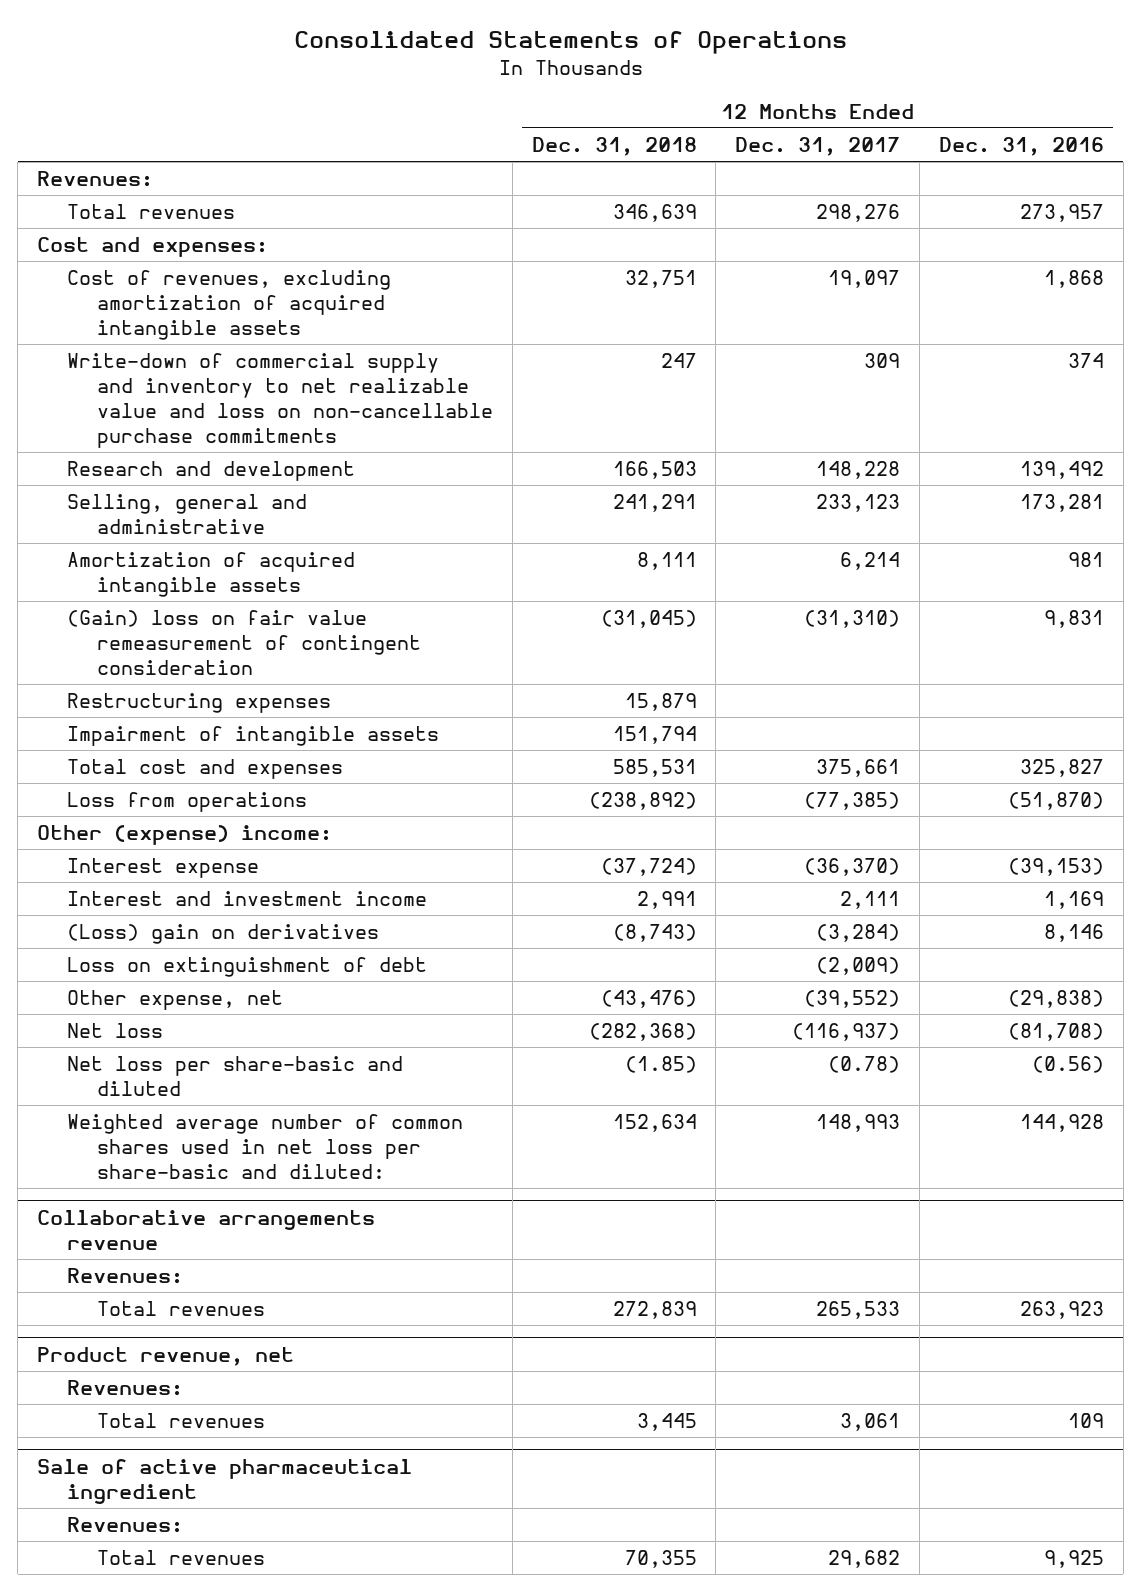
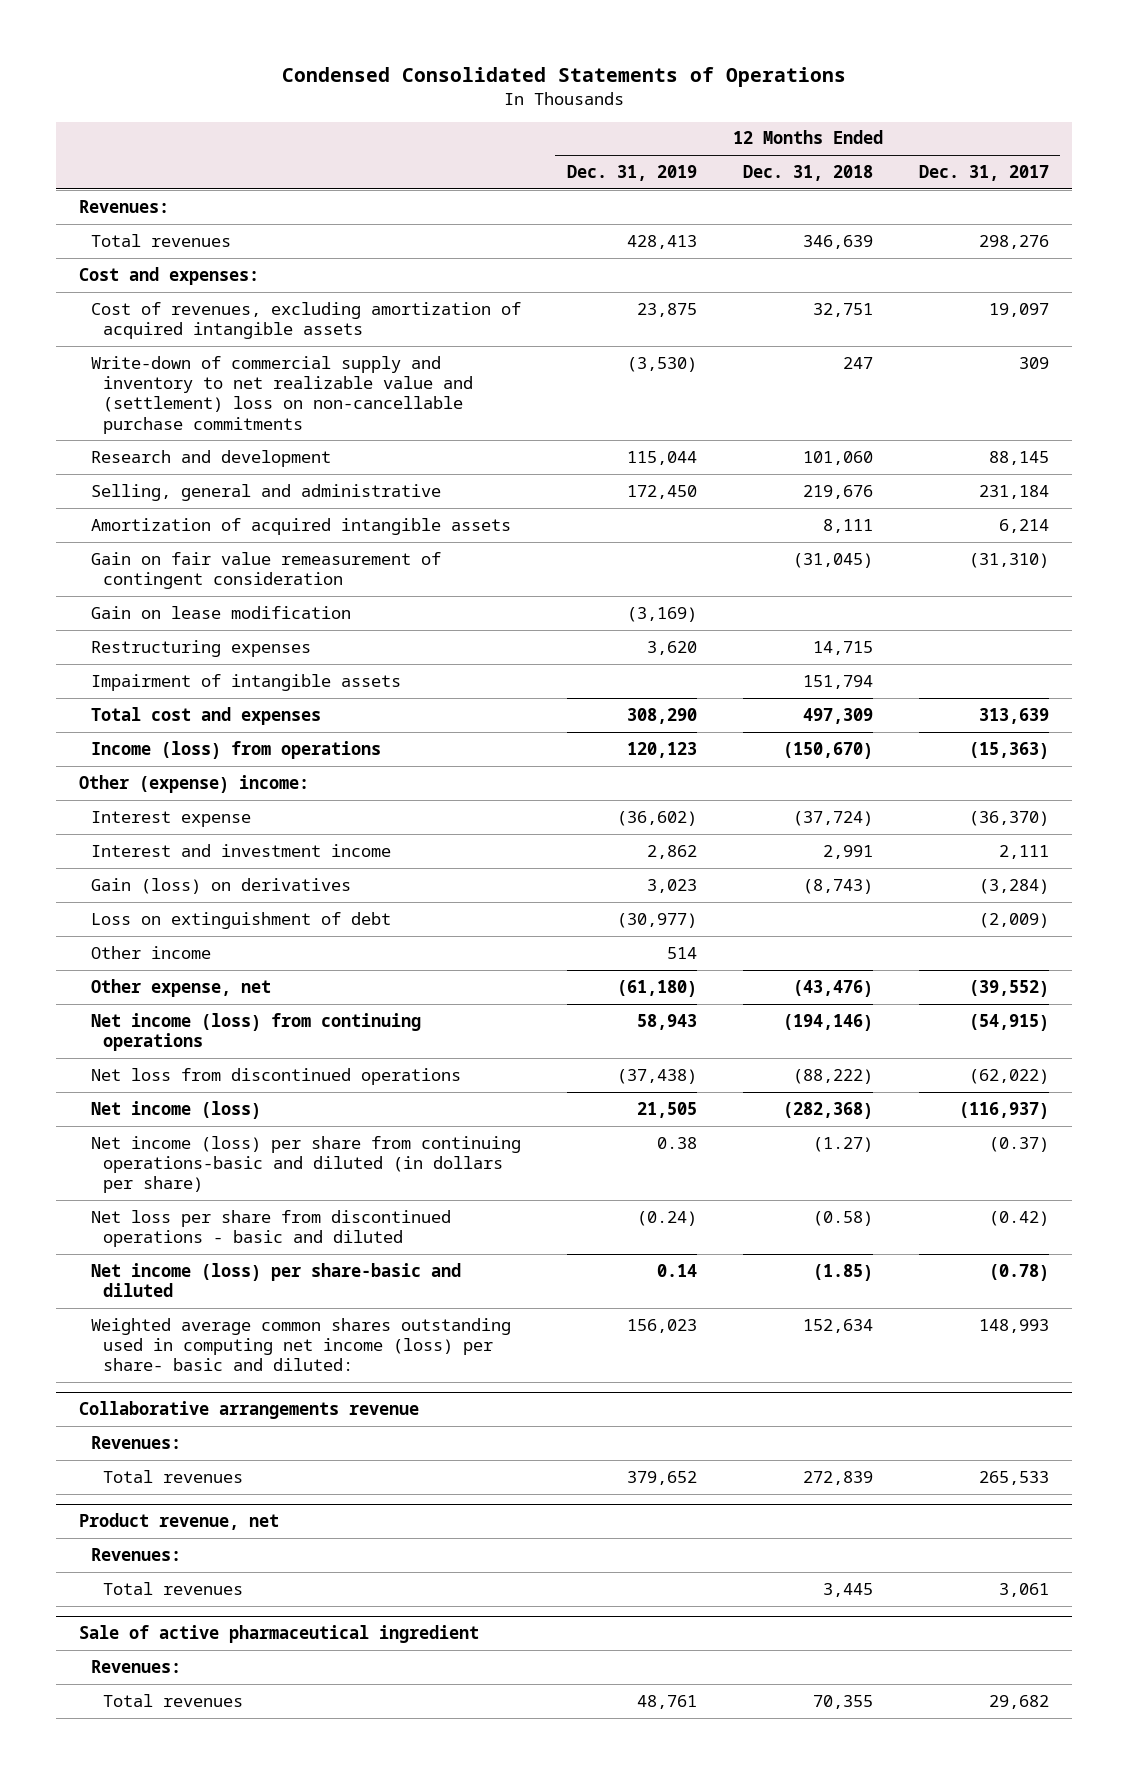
- Consolidated Statements of Operations
+ Condensed Consolidated Statements of Operations
- | 12 Months Ended Dec. 31, 2018 | 12 Months Ended Dec. 31, 2017 | 12 Months Ended Dec. 31, 2016
+ | 12 Months Ended Dec. 31, 2019 | 12 Months Ended Dec. 31, 2018 | 12 Months Ended Dec. 31, 2017
- Write-down of commercial supply and inventory to net realizable value and loss on non-cancellable purchase commitments | 247 | 309 | 374
- Research and development | 166,503 | 148,228 | 139,492
- Selling, general and administrative | 241,291 | 233,123 | 173,281
+ Write-down of commercial supply and inventory to net realizable value and (settlement) loss on non-cancellable purchase commitments | (3,530) | 247 | 309
+ Research and development | 115,044 | 101,060 | 88,145
+ Selling, general and administrative | 172,450 | 219,676 | 231,184
- (Gain) loss on fair value remeasurement of contingent consideration | (31,045) | (31,310) | 9,831
- Restructuring expenses | 15,879 | |
+ Gain on fair value remeasurement of contingent consideration | | (31,045) | (31,310)
+ Gain on lease modification | (3,169) | |
+ Restructuring expenses | 3,620 | 14,715 |
- Total cost and expenses | 585,531 | 375,661 | 325,827
- Loss from operations | (238,892) | (77,385) | (51,870)
+ Total cost and expenses | 308,290 | 497,309 | 313,639
+ Income (loss) from operations | 120,123 | (150,670) | (15,363)
- (Loss) gain on derivatives | (8,743) | (3,284) | 8,146
+ Gain (loss) on derivatives | 3,023 | (8,743) | (3,284)
+ Other income | 514 | |
- Net loss | (282,368) | (116,937) | (81,708)
- Net loss per share-basic and diluted | (1.85) | (0.78) | (0.56)
- Weighted average number of common shares used in net loss per share-basic and diluted: | 152,634 | 148,993 | 144,928
+ Net income (loss) from continuing operations | 58,943 | (194,146) | (54,915)
+ Net loss from discontinued operations | (37,438) | (88,222) | (62,022)
+ Net income (loss) | 21,505 | (282,368) | (116,937)
+ Net income (loss) per share from continuing operations-basic and diluted (in dollars per share) | 0.38 | (1.27) | (0.37)
+ Net loss per share from discontinued operations - basic and diluted | (0.24) | (0.58) | (0.42)
+ Net income (loss) per share-basic and diluted | 0.14 | (1.85) | (0.78)
+ Weighted average common shares outstanding used in computing net income (loss) per share- basic and diluted: | 156,023 | 152,634 | 148,993

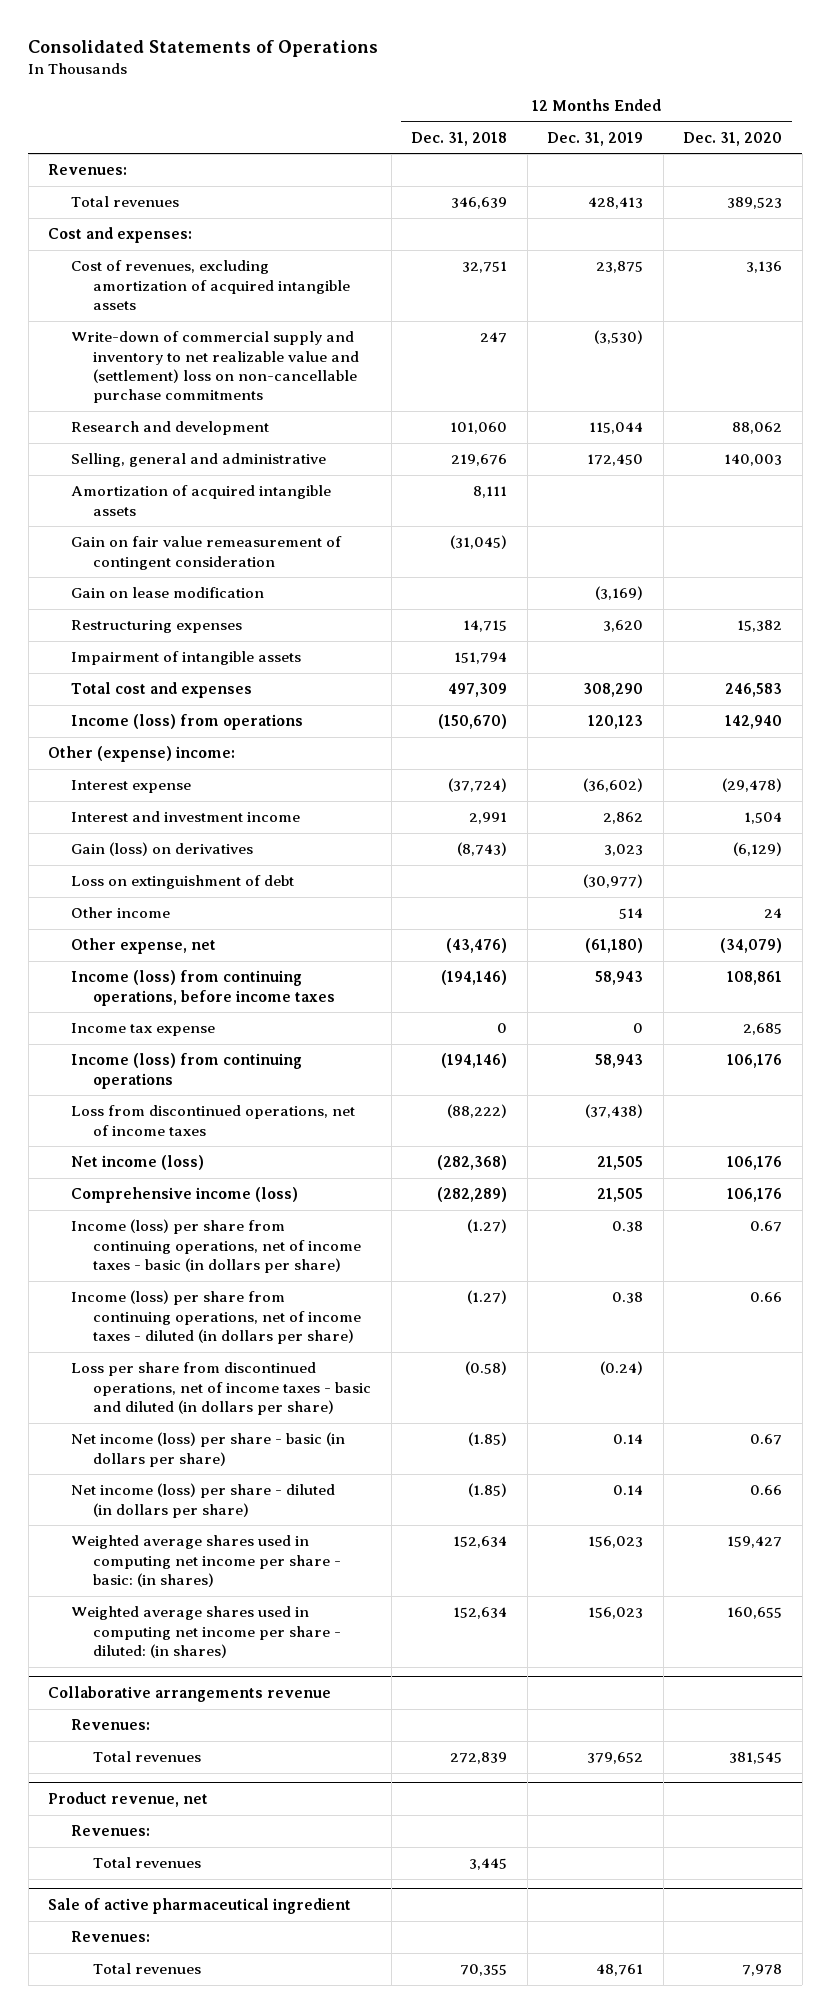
- Condensed Consolidated Statements of Operations
+ Consolidated Statements of Operations
- | 12 Months Ended Dec. 31, 2019 | 12 Months Ended Dec. 31, 2018 | 12 Months Ended Dec. 31, 2017
+ | 12 Months Ended Dec. 31, 2018 | 12 Months Ended Dec. 31, 2019 | 12 Months Ended Dec. 31, 2020
- Net income (loss) from continuing operations | 58,943 | (194,146) | (54,915)
- Net loss from discontinued operations | (37,438) | (88,222) | (62,022)
+ Income (loss) from continuing operations, before income taxes | (194,146) | 58,943 | 108,861
+ Income tax expense | 0 | 0 | 2,685
+ Income (loss) from continuing operations | (194,146) | 58,943 | 106,176
+ Loss from discontinued operations, net of income taxes | (88,222) | (37,438) |
- Net income (loss) per share from continuing operations-basic and diluted (in dollars per share) | 0.38 | (1.27) | (0.37)
- Net loss per share from discontinued operations - basic and diluted | (0.24) | (0.58) | (0.42)
- Net income (loss) per share-basic and diluted | 0.14 | (1.85) | (0.78)
- Weighted average common shares outstanding used in computing net income (loss) per share- basic and diluted: | 156,023 | 152,634 | 148,993
+ Comprehensive income (loss) | (282,289) | 21,505 | 106,176
+ Income (loss) per share from continuing operations, net of income taxes - basic (in dollars per share) | (1.27) | 0.38 | 0.67
+ Income (loss) per share from continuing operations, net of income taxes - diluted (in dollars per share) | (1.27) | 0.38 | 0.66
+ Loss per share from discontinued operations, net of income taxes - basic and diluted (in dollars per share) | (0.58) | (0.24) |
+ Net income (loss) per share - basic (in dollars per share) | (1.85) | 0.14 | 0.67
+ Net income (loss) per share - diluted (in dollars per share) | (1.85) | 0.14 | 0.66
+ Weighted average shares used in computing net income per share - basic: (in shares) | 152,634 | 156,023 | 159,427
+ Weighted average shares used in computing net income per share - diluted: (in shares) | 152,634 | 156,023 | 160,655

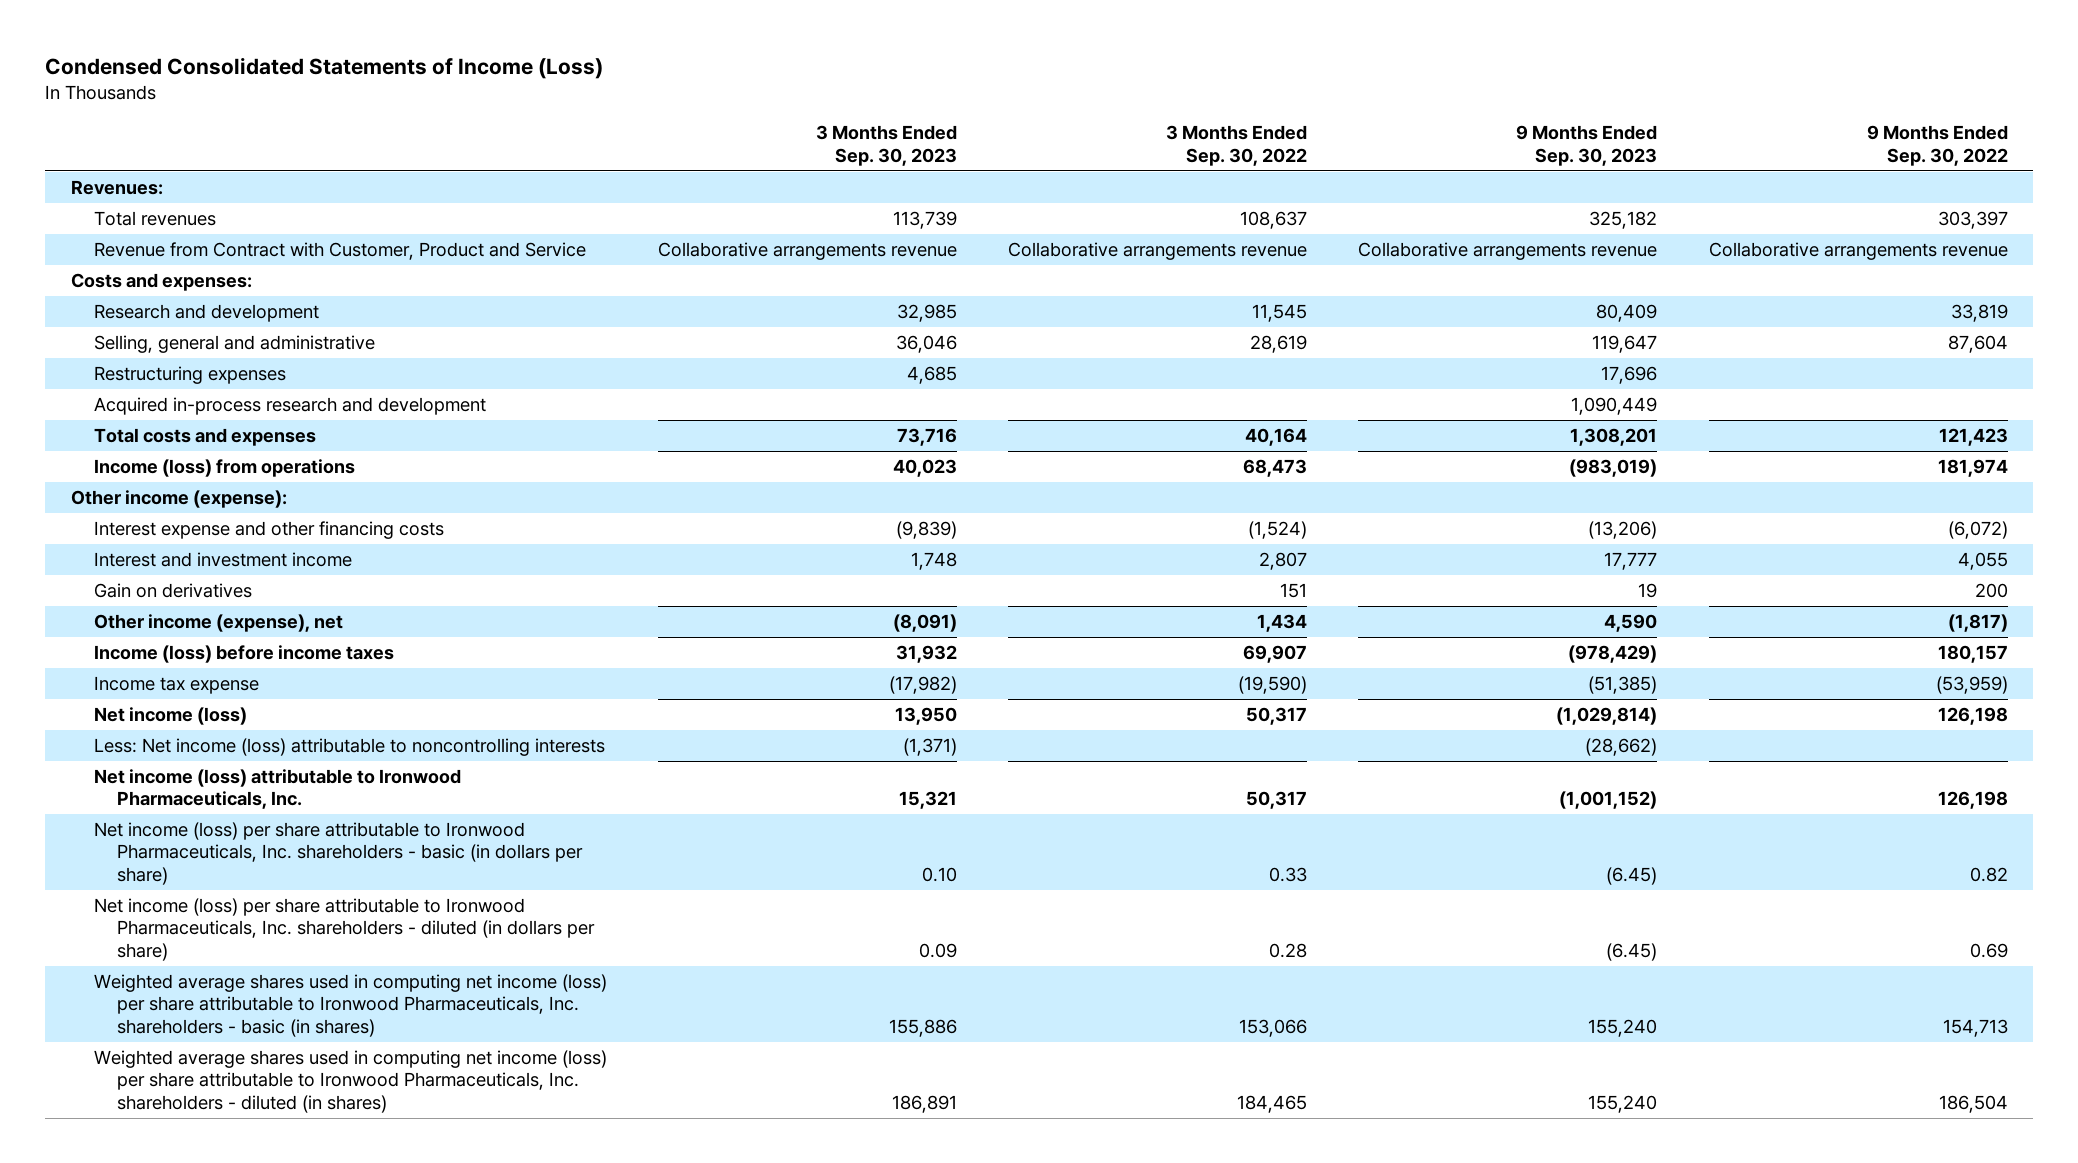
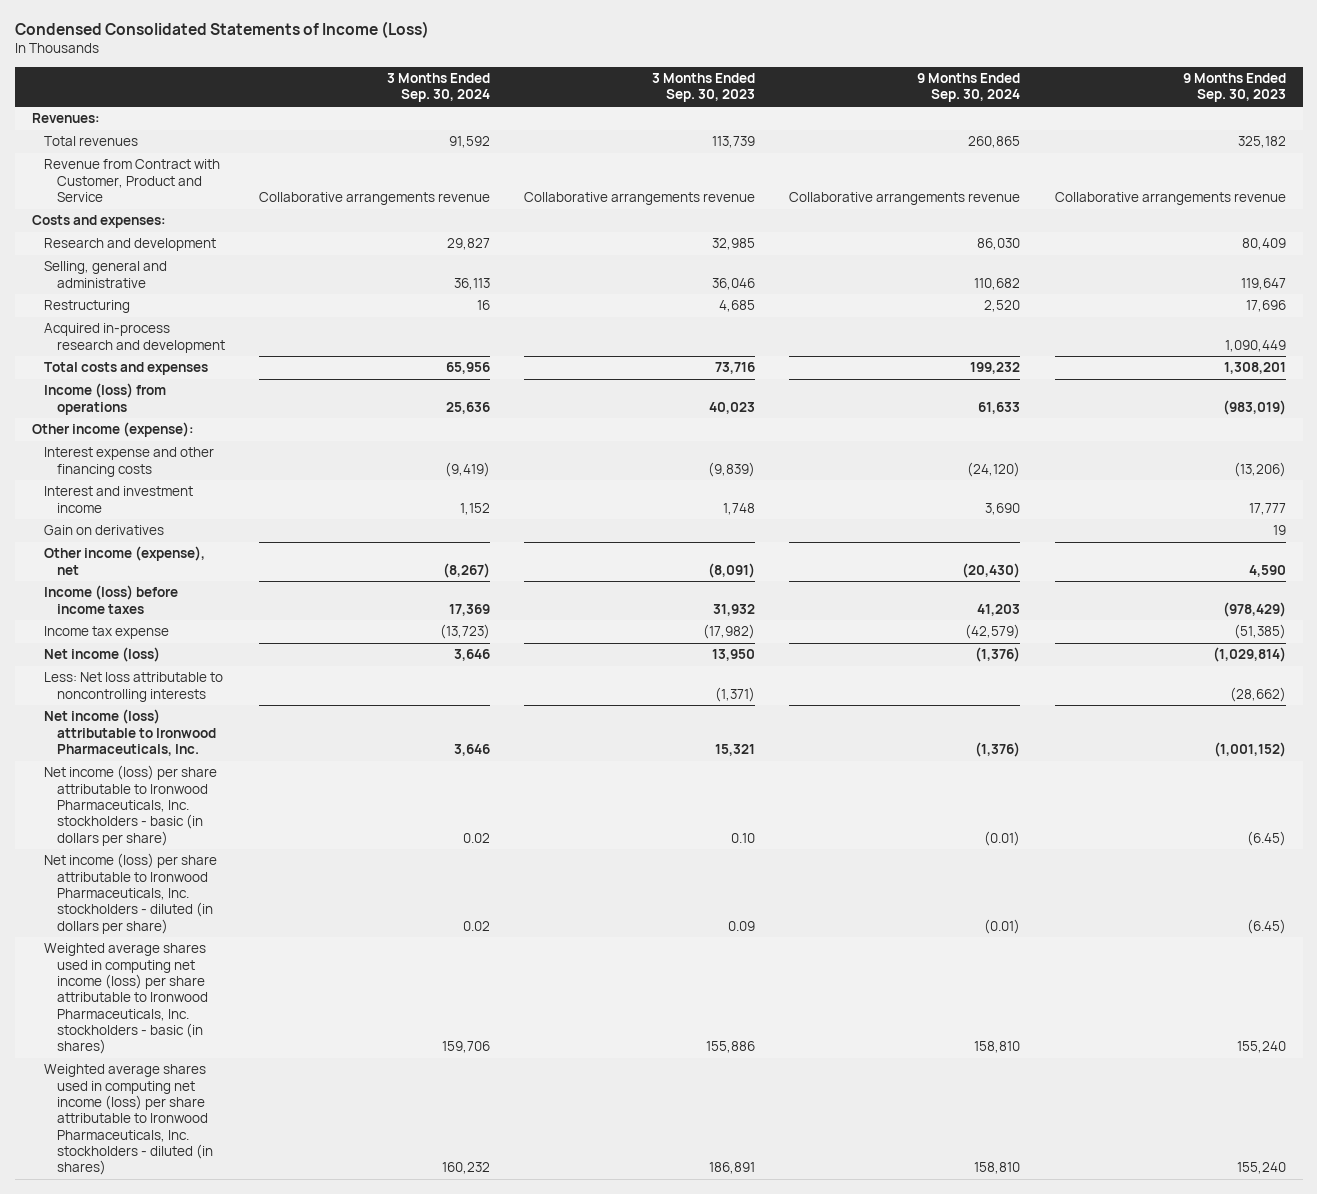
- | 3 Months Ended Sep. 30, 2023 | 3 Months Ended Sep. 30, 2022 | 9 Months Ended Sep. 30, 2023 | 9 Months Ended Sep. 30, 2022
+ | 3 Months Ended Sep. 30, 2024 | 3 Months Ended Sep. 30, 2023 | 9 Months Ended Sep. 30, 2024 | 9 Months Ended Sep. 30, 2023
- Restructuring expenses | 4,685 | | 17,696 |
+ Restructuring | 16 | 4,685 | 2,520 | 17,696
- Less: Net income (loss) attributable to noncontrolling interests | (1,371) | | (28,662) |
+ Less: Net loss attributable to noncontrolling interests | | (1,371) | | (28,662)
- Net income (loss) per share attributable to Ironwood Pharmaceuticals, Inc. shareholders - basic (in dollars per share) | 0.10 | 0.33 | (6.45) | 0.82
- Net income (loss) per share attributable to Ironwood Pharmaceuticals, Inc. shareholders - diluted (in dollars per share) | 0.09 | 0.28 | (6.45) | 0.69
- Weighted average shares used in computing net income (loss) per share attributable to Ironwood Pharmaceuticals, Inc. shareholders - basic (in shares) | 155,886 | 153,066 | 155,240 | 154,713
- Weighted average shares used in computing net income (loss) per share attributable to Ironwood Pharmaceuticals, Inc. shareholders - diluted (in shares) | 186,891 | 184,465 | 155,240 | 186,504
+ Net income (loss) per share attributable to Ironwood Pharmaceuticals, Inc. stockholders - basic (in dollars per share) | 0.02 | 0.10 | (0.01) | (6.45)
+ Net income (loss) per share attributable to Ironwood Pharmaceuticals, Inc. stockholders - diluted (in dollars per share) | 0.02 | 0.09 | (0.01) | (6.45)
+ Weighted average shares used in computing net income (loss) per share attributable to Ironwood Pharmaceuticals, Inc. stockholders - basic (in shares) | 159,706 | 155,886 | 158,810 | 155,240
+ Weighted average shares used in computing net income (loss) per share attributable to Ironwood Pharmaceuticals, Inc. stockholders - diluted (in shares) | 160,232 | 186,891 | 158,810 | 155,240

